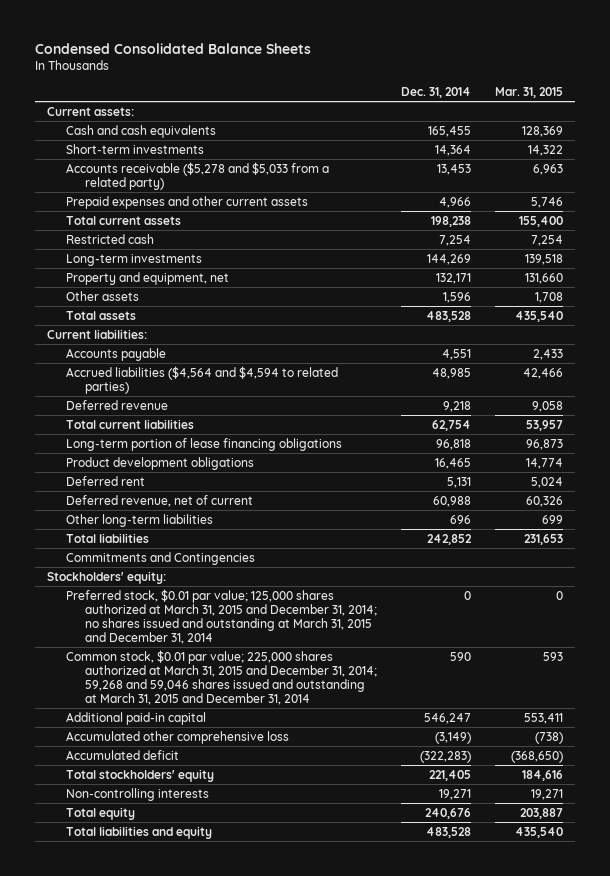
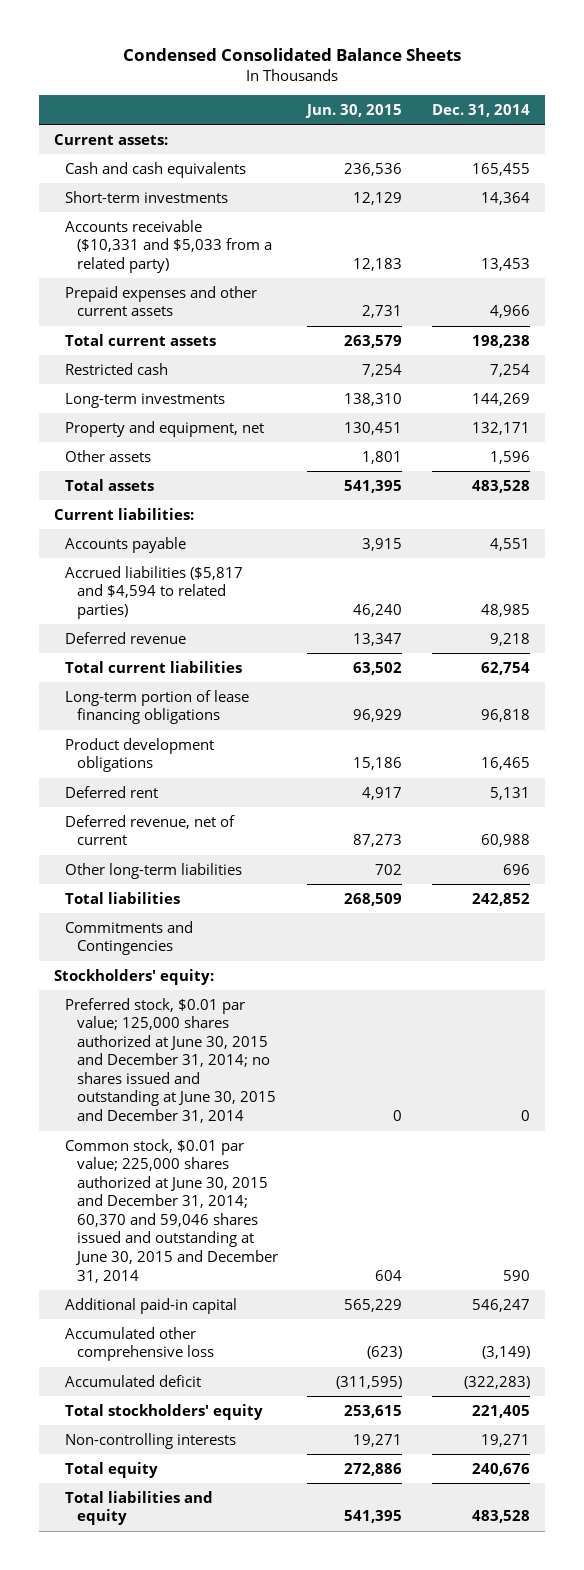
- | Dec. 31, 2014 | Mar. 31, 2015
+ | Jun. 30, 2015 | Dec. 31, 2014
- Accounts receivable ($5,278 and $5,033 from a related party) | 13,453 | 6,963
+ Accounts receivable ($10,331 and $5,033 from a related party) | 12,183 | 13,453
- Accrued liabilities ($4,564 and $4,594 to related parties) | 48,985 | 42,466
+ Accrued liabilities ($5,817 and $4,594 to related parties) | 46,240 | 48,985
- Preferred stock, $0.01 par value; 125,000 shares authorized at March 31, 2015 and December 31, 2014; no shares issued and outstanding at March 31, 2015 and December 31, 2014 | 0 | 0
- Common stock, $0.01 par value; 225,000 shares authorized at March 31, 2015 and December 31, 2014; 59,268 and 59,046 shares issued and outstanding at March 31, 2015 and December 31, 2014 | 590 | 593
+ Preferred stock, $0.01 par value; 125,000 shares authorized at June 30, 2015 and December 31, 2014; no shares issued and outstanding at June 30, 2015 and December 31, 2014 | 0 | 0
+ Common stock, $0.01 par value; 225,000 shares authorized at June 30, 2015 and December 31, 2014; 60,370 and 59,046 shares issued and outstanding at June 30, 2015 and December 31, 2014 | 604 | 590

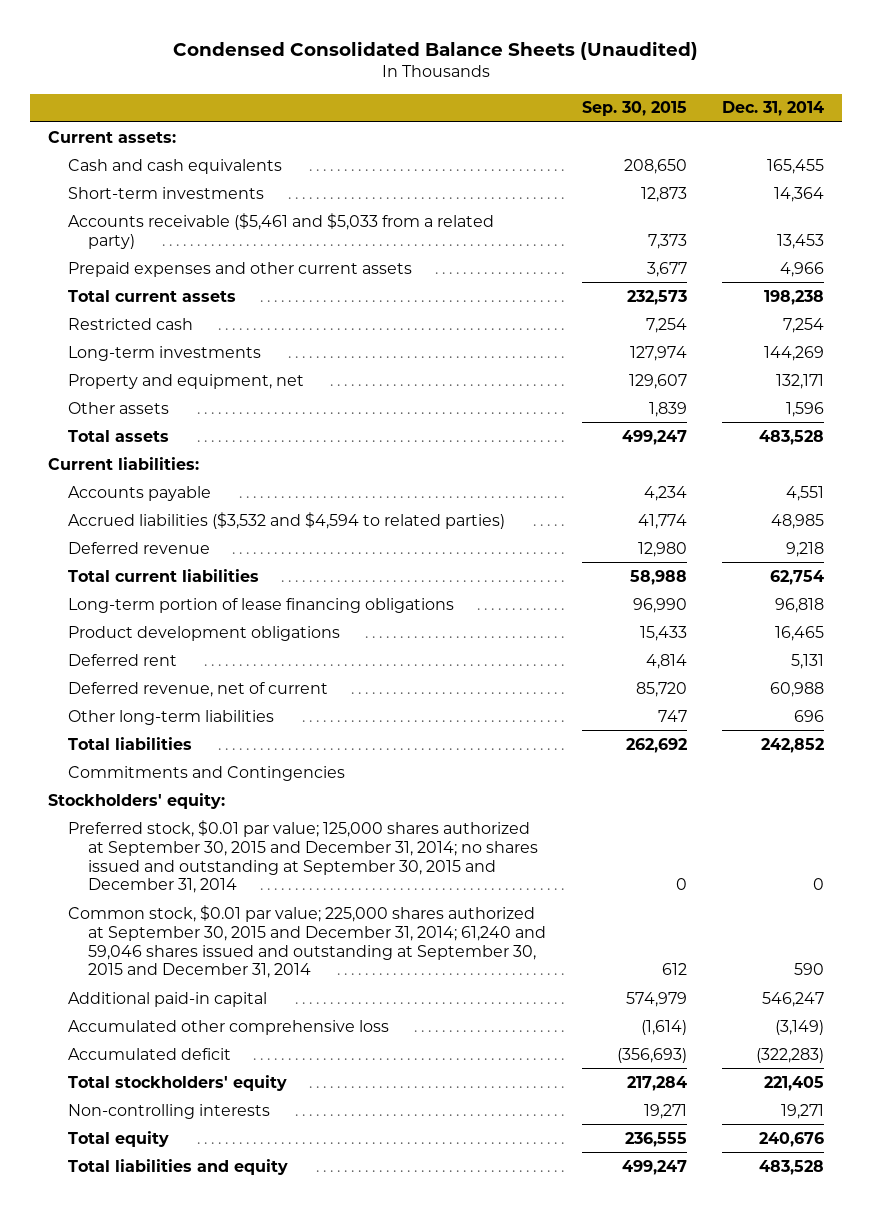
- Condensed Consolidated Balance Sheets
+ Condensed Consolidated Balance Sheets (Unaudited)
- | Jun. 30, 2015 | Dec. 31, 2014
+ | Sep. 30, 2015 | Dec. 31, 2014
- Accounts receivable ($10,331 and $5,033 from a related party) | 12,183 | 13,453
+ Accounts receivable ($5,461 and $5,033 from a related party) | 7,373 | 13,453
- Accrued liabilities ($5,817 and $4,594 to related parties) | 46,240 | 48,985
+ Accrued liabilities ($3,532 and $4,594 to related parties) | 41,774 | 48,985
- Preferred stock, $0.01 par value; 125,000 shares authorized at June 30, 2015 and December 31, 2014; no shares issued and outstanding at June 30, 2015 and December 31, 2014 | 0 | 0
- Common stock, $0.01 par value; 225,000 shares authorized at June 30, 2015 and December 31, 2014; 60,370 and 59,046 shares issued and outstanding at June 30, 2015 and December 31, 2014 | 604 | 590
+ Preferred stock, $0.01 par value; 125,000 shares authorized at September 30, 2015 and December 31, 2014; no shares issued and outstanding at September 30, 2015 and December 31, 2014 | 0 | 0
+ Common stock, $0.01 par value; 225,000 shares authorized at September 30, 2015 and December 31, 2014; 61,240 and 59,046 shares issued and outstanding at September 30, 2015 and December 31, 2014 | 612 | 590

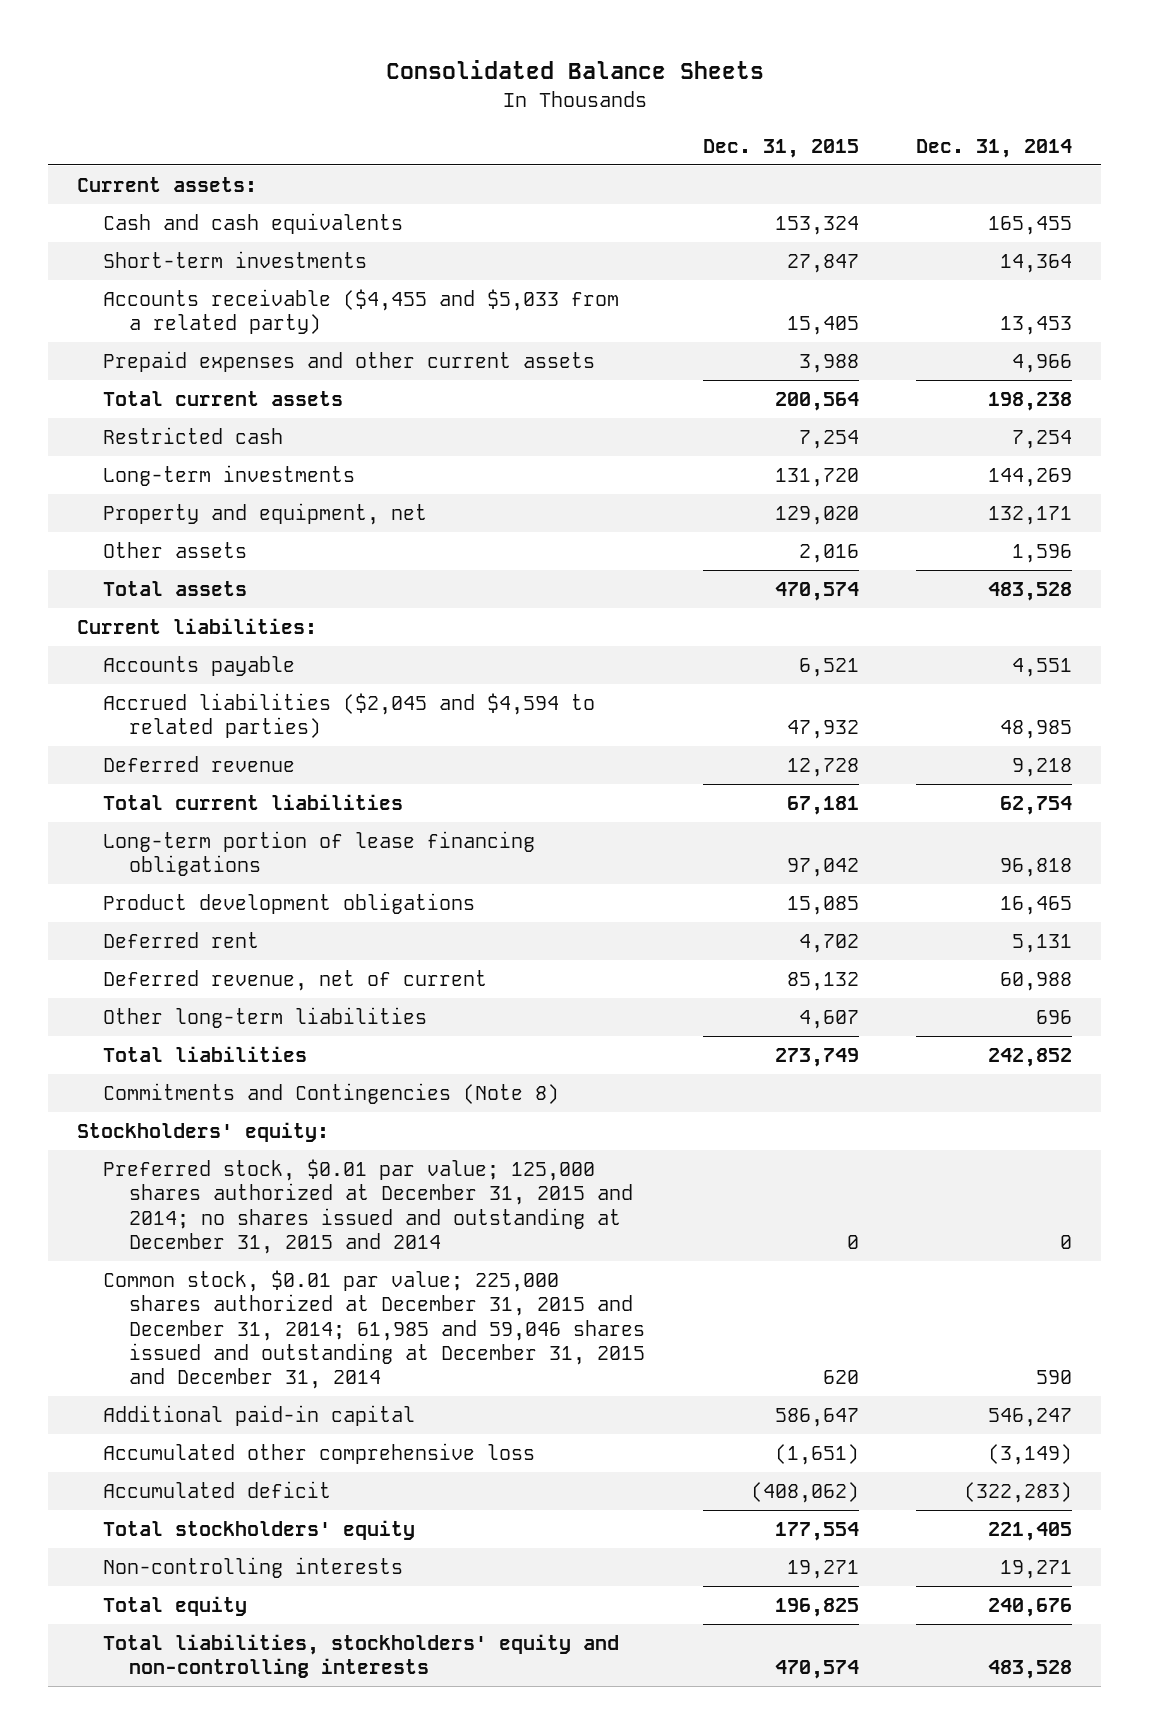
- Condensed Consolidated Balance Sheets (Unaudited)
+ Consolidated Balance Sheets
- | Sep. 30, 2015 | Dec. 31, 2014
+ | Dec. 31, 2015 | Dec. 31, 2014
- Accounts receivable ($5,461 and $5,033 from a related party) | 7,373 | 13,453
+ Accounts receivable ($4,455 and $5,033 from a related party) | 15,405 | 13,453
- Accrued liabilities ($3,532 and $4,594 to related parties) | 41,774 | 48,985
+ Accrued liabilities ($2,045 and $4,594 to related parties) | 47,932 | 48,985
- Commitments and Contingencies
+ Commitments and Contingencies (Note 8)
- Preferred stock, $0.01 par value; 125,000 shares authorized at September 30, 2015 and December 31, 2014; no shares issued and outstanding at September 30, 2015 and December 31, 2014 | 0 | 0
- Common stock, $0.01 par value; 225,000 shares authorized at September 30, 2015 and December 31, 2014; 61,240 and 59,046 shares issued and outstanding at September 30, 2015 and December 31, 2014 | 612 | 590
+ Preferred stock, $0.01 par value; 125,000 shares authorized at December 31, 2015 and 2014; no shares issued and outstanding at December 31, 2015 and 2014 | 0 | 0
+ Common stock, $0.01 par value; 225,000 shares authorized at December 31, 2015 and December 31, 2014; 61,985 and 59,046 shares issued and outstanding at December 31, 2015 and December 31, 2014 | 620 | 590
- Total liabilities and equity | 499,247 | 483,528
+ Total liabilities, stockholders' equity and non-controlling interests | 470,574 | 483,528

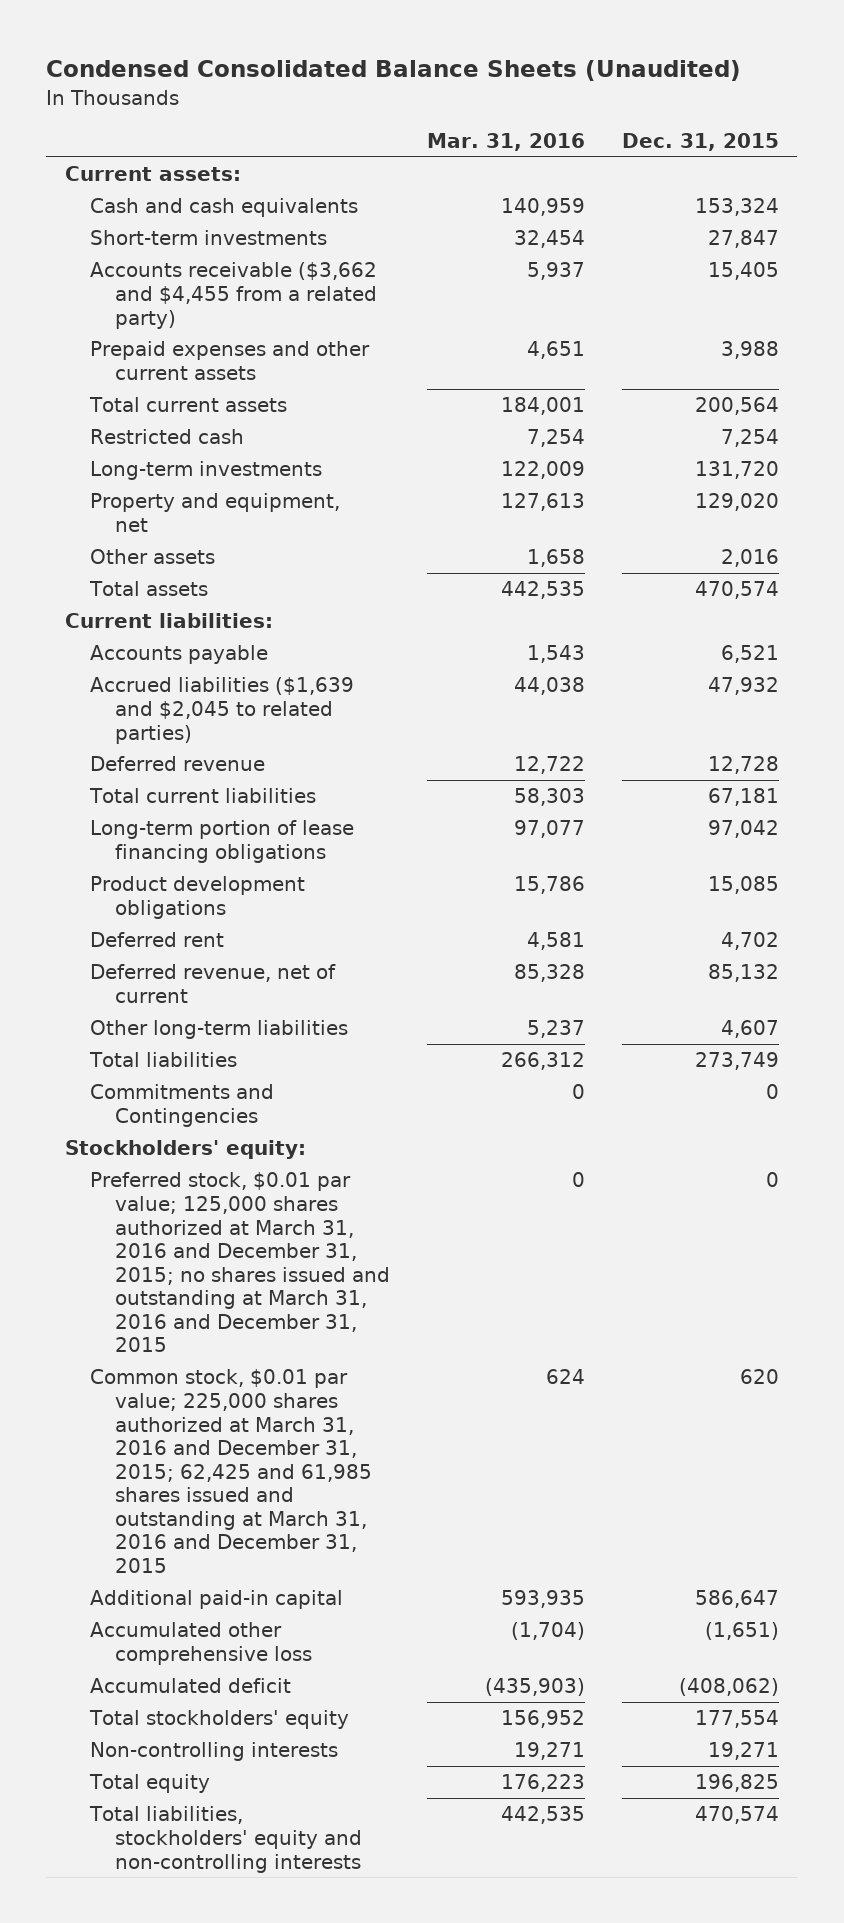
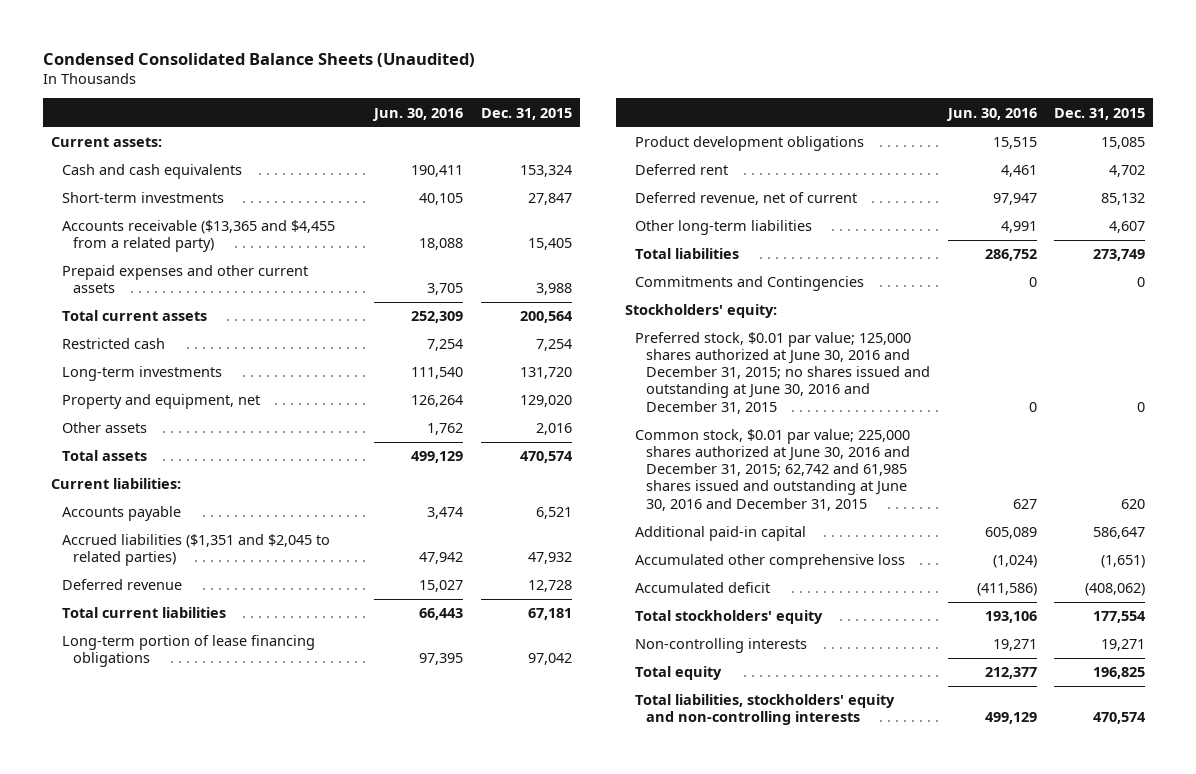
- | Mar. 31, 2016 | Dec. 31, 2015
+ | Jun. 30, 2016 | Dec. 31, 2015
- Accounts receivable ($3,662 and $4,455 from a related party) | 5,937 | 15,405
+ Accounts receivable ($13,365 and $4,455 from a related party) | 18,088 | 15,405
- Accrued liabilities ($1,639 and $2,045 to related parties) | 44,038 | 47,932
+ Accrued liabilities ($1,351 and $2,045 to related parties) | 47,942 | 47,932
- Preferred stock, $0.01 par value; 125,000 shares authorized at March 31, 2016 and December 31, 2015; no shares issued and outstanding at March 31, 2016 and December 31, 2015 | 0 | 0
- Common stock, $0.01 par value; 225,000 shares authorized at March 31, 2016 and December 31, 2015; 62,425 and 61,985 shares issued and outstanding at March 31, 2016 and December 31, 2015 | 624 | 620
+ Preferred stock, $0.01 par value; 125,000 shares authorized at June 30, 2016 and December 31, 2015; no shares issued and outstanding at June 30, 2016 and December 31, 2015 | 0 | 0
+ Common stock, $0.01 par value; 225,000 shares authorized at June 30, 2016 and December 31, 2015; 62,742 and 61,985 shares issued and outstanding at June 30, 2016 and December 31, 2015 | 627 | 620

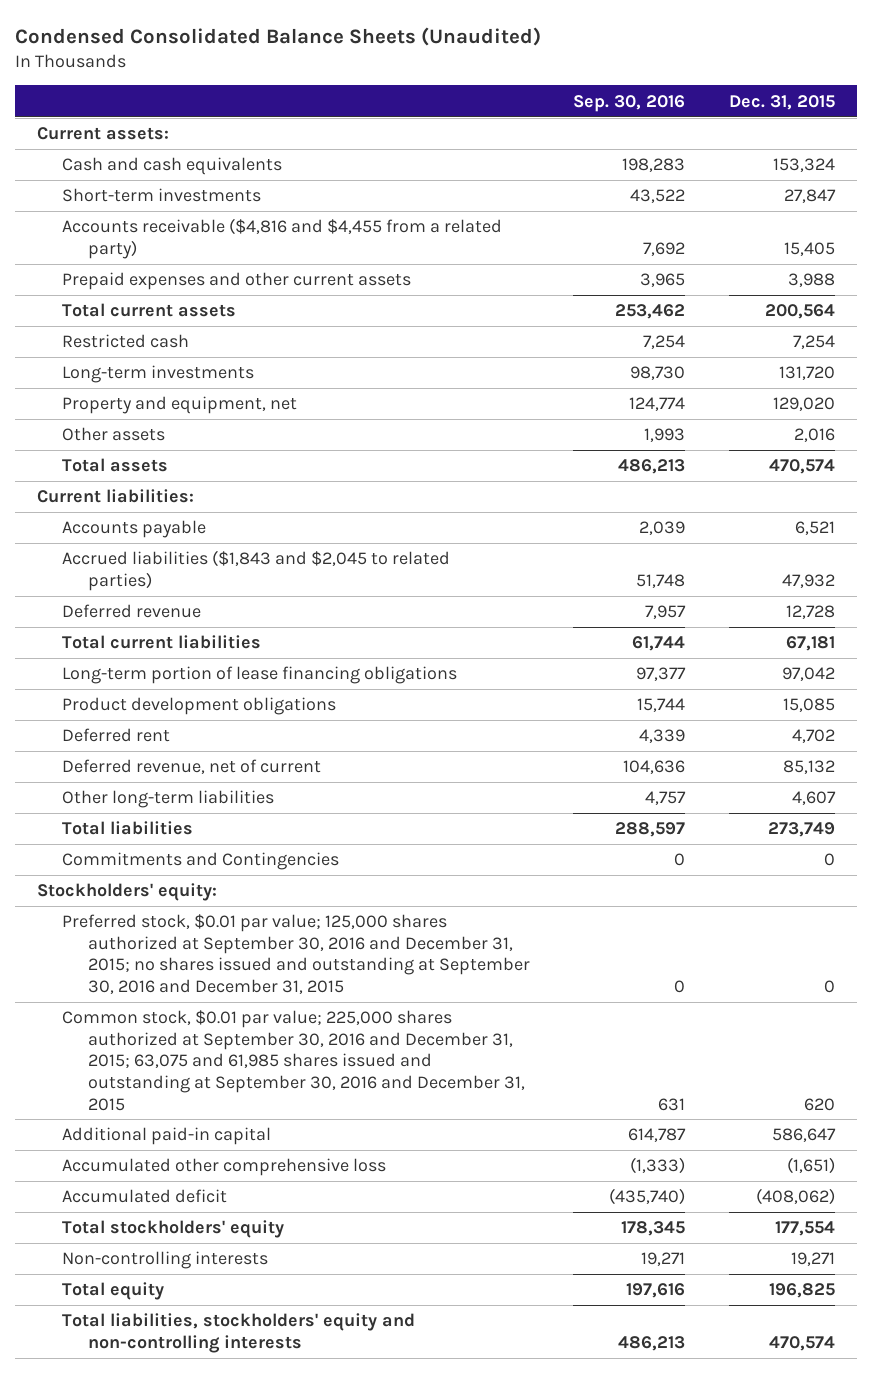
- | Jun. 30, 2016 | Dec. 31, 2015
+ | Sep. 30, 2016 | Dec. 31, 2015
- Accounts receivable ($13,365 and $4,455 from a related party) | 18,088 | 15,405
+ Accounts receivable ($4,816 and $4,455 from a related party) | 7,692 | 15,405
- Accrued liabilities ($1,351 and $2,045 to related parties) | 47,942 | 47,932
+ Accrued liabilities ($1,843 and $2,045 to related parties) | 51,748 | 47,932
- Preferred stock, $0.01 par value; 125,000 shares authorized at June 30, 2016 and December 31, 2015; no shares issued and outstanding at June 30, 2016 and December 31, 2015 | 0 | 0
- Common stock, $0.01 par value; 225,000 shares authorized at June 30, 2016 and December 31, 2015; 62,742 and 61,985 shares issued and outstanding at June 30, 2016 and December 31, 2015 | 627 | 620
+ Preferred stock, $0.01 par value; 125,000 shares authorized at September 30, 2016 and December 31, 2015; no shares issued and outstanding at September 30, 2016 and December 31, 2015 | 0 | 0
+ Common stock, $0.01 par value; 225,000 shares authorized at September 30, 2016 and December 31, 2015; 63,075 and 61,985 shares issued and outstanding at September 30, 2016 and December 31, 2015 | 631 | 620

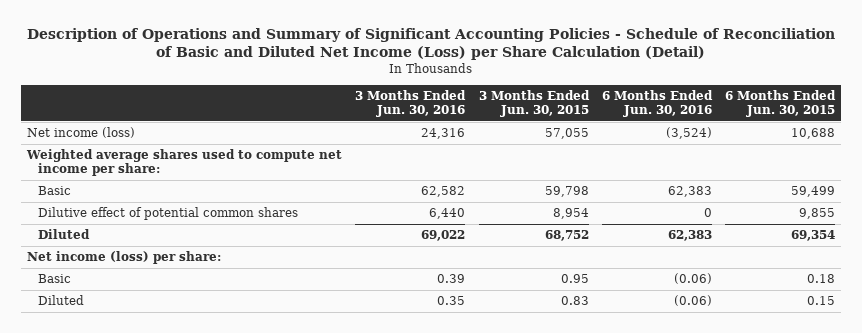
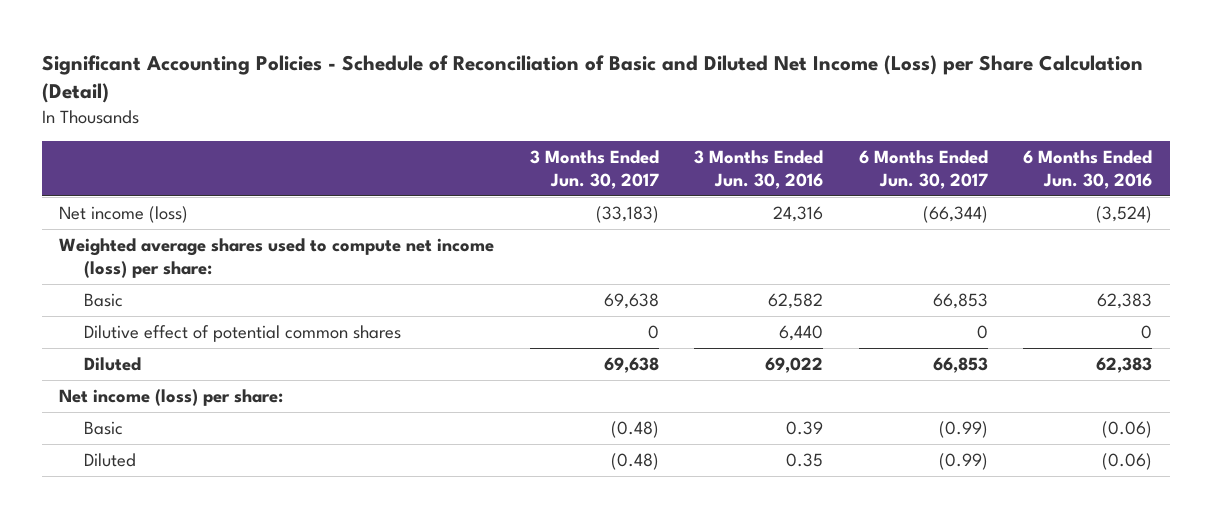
- Description of Operations and Summary of Significant Accounting Policies - Schedule of Reconciliation of Basic and Diluted Net Income (Loss) per Share Calculation (Detail)
+ Significant Accounting Policies - Schedule of Reconciliation of Basic and Diluted Net Income (Loss) per Share Calculation (Detail)
- | 3 Months Ended Jun. 30, 2016 | 3 Months Ended Jun. 30, 2015 | 6 Months Ended Jun. 30, 2016 | 6 Months Ended Jun. 30, 2015
+ | 3 Months Ended Jun. 30, 2017 | 3 Months Ended Jun. 30, 2016 | 6 Months Ended Jun. 30, 2017 | 6 Months Ended Jun. 30, 2016
- Weighted average shares used to compute net income per share:
+ Weighted average shares used to compute net income (loss) per share:

